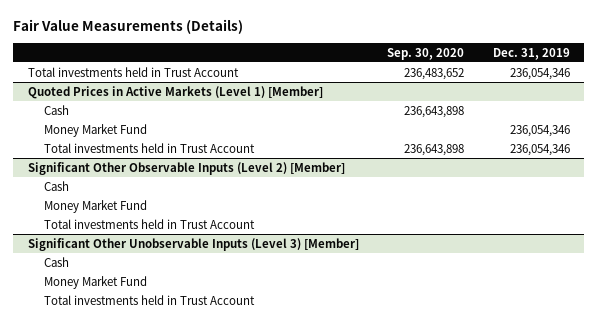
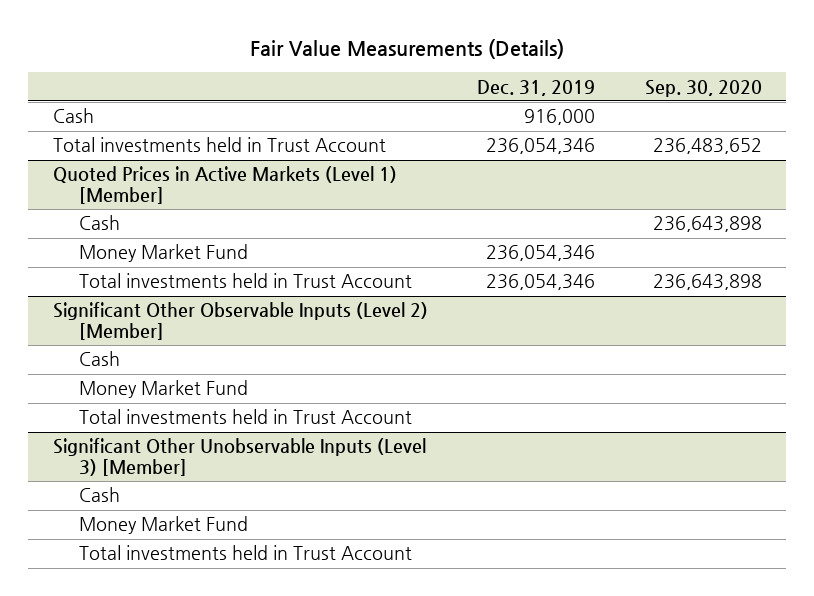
- | Sep. 30, 2020 | Dec. 31, 2019
+ | Dec. 31, 2019 | Sep. 30, 2020
+ Cash | 916,000 |

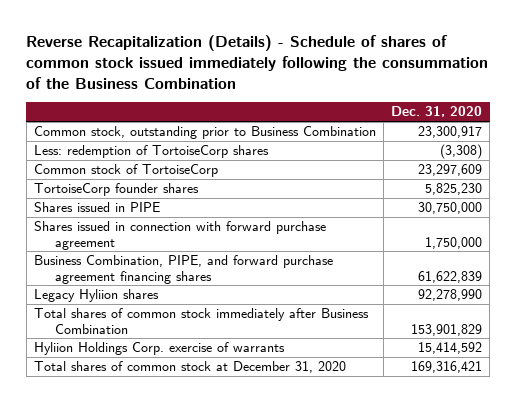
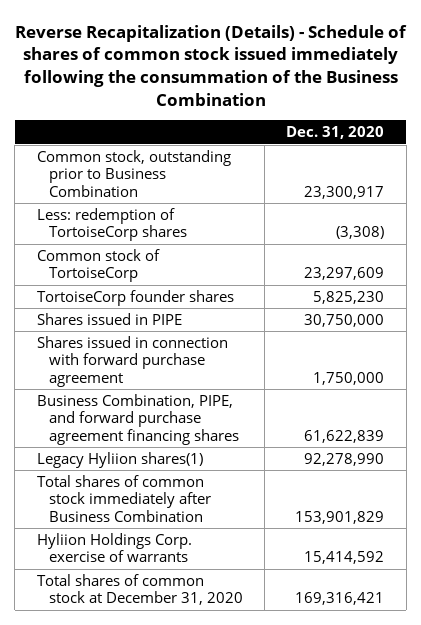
- Legacy Hyliion shares | 92,278,990
+ Legacy Hyliion shares(1) | 92,278,990

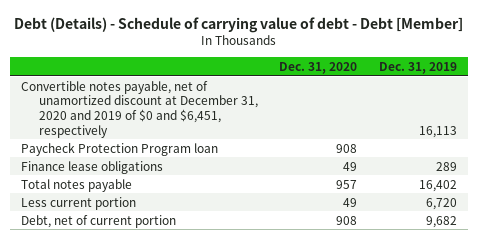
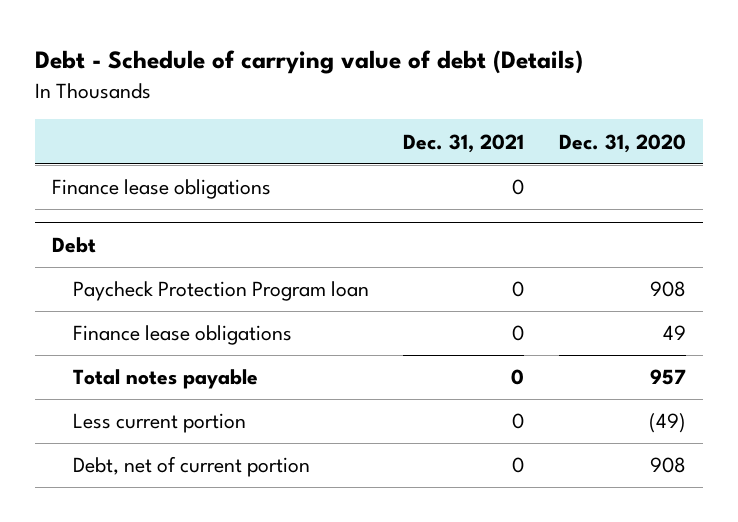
- Debt (Details) - Schedule of carrying value of debt - Debt [Member]
+ Debt - Schedule of carrying value of debt (Details)
- | Dec. 31, 2020 | Dec. 31, 2019
+ | Dec. 31, 2021 | Dec. 31, 2020
- Convertible notes payable, net of unamortized discount at December 31, 2020 and 2019 of $0 and $6,451, respectively | | 16,113
+ Finance lease obligations | 0 |
+ Debt
- Less current portion | 49 | 6,720
+ Less current portion | 0 | (49)

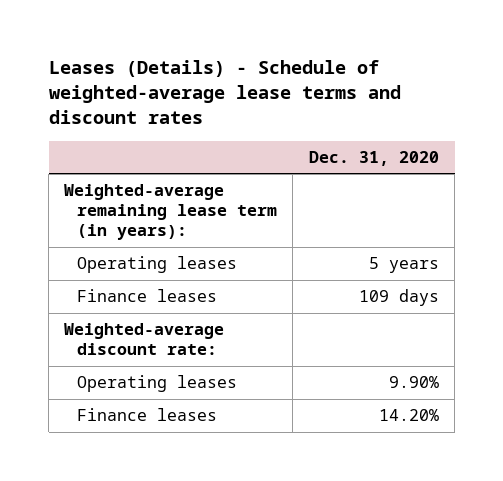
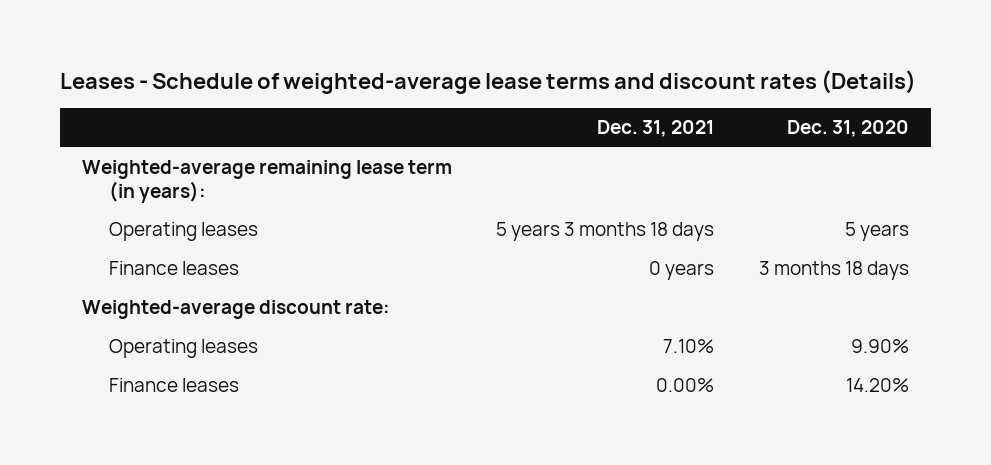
- Leases (Details) - Schedule of weighted-average lease terms and discount rates
+ Leases - Schedule of weighted-average lease terms and discount rates (Details)
- | Dec. 31, 2020
+ | Dec. 31, 2021 | Dec. 31, 2020
- Finance leases | 109 days
+ Finance leases | 0 years | 3 months 18 days

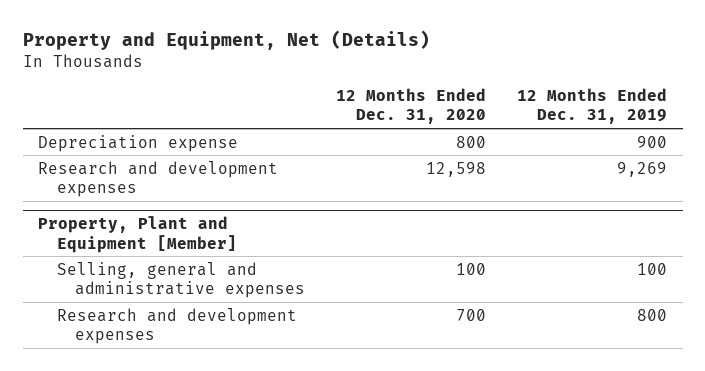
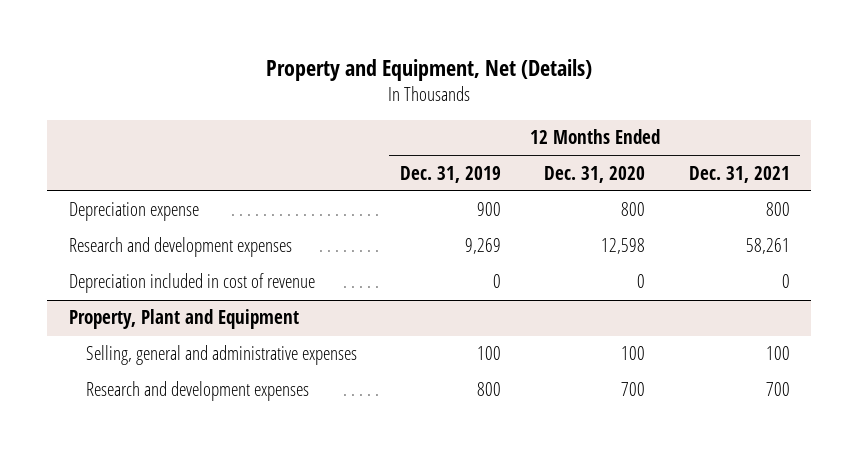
- | 12 Months Ended Dec. 31, 2020 | 12 Months Ended Dec. 31, 2019
+ | 12 Months Ended Dec. 31, 2019 | 12 Months Ended Dec. 31, 2020 | 12 Months Ended Dec. 31, 2021
- Property, Plant and Equipment [Member]
+ Depreciation included in cost of revenue | 0 | 0 | 0
+ Property, Plant and Equipment

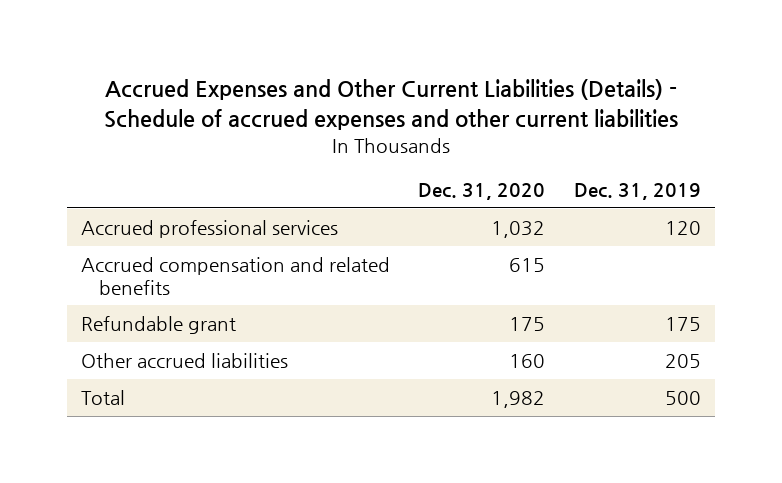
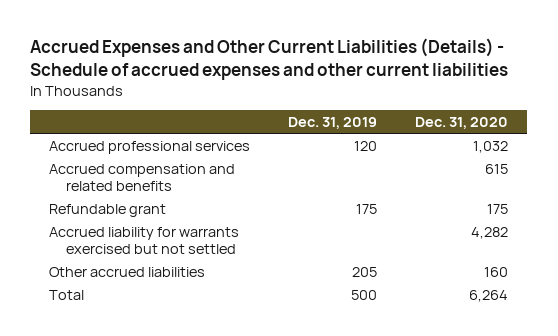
- | Dec. 31, 2020 | Dec. 31, 2019
+ | Dec. 31, 2019 | Dec. 31, 2020
+ Accrued liability for warrants exercised but not settled | | 4,282
- Total | 1,982 | 500
+ Total | 500 | 6,264

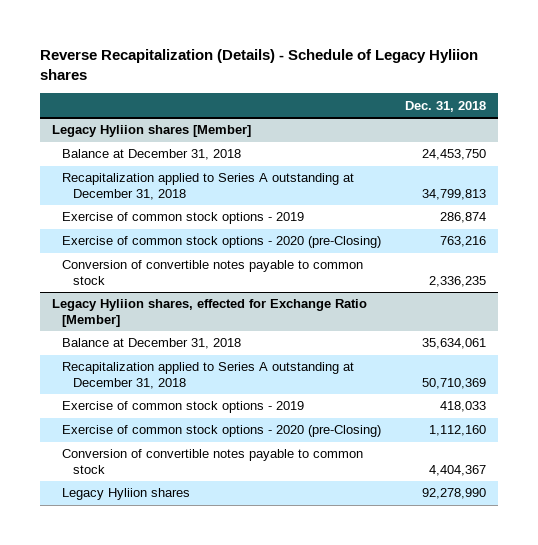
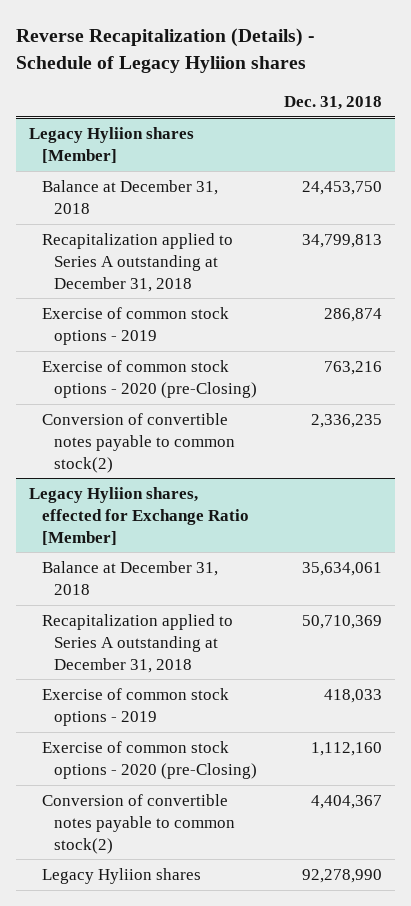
@ Legacy Hyliion shares [Member]
- Conversion of convertible notes payable to common stock | 2,336,235
+ Conversion of convertible notes payable to common stock(2) | 2,336,235
@ Legacy Hyliion shares, effected for Exchange Ratio [Member]
- Conversion of convertible notes payable to common stock | 4,404,367
+ Conversion of convertible notes payable to common stock(2) | 4,404,367

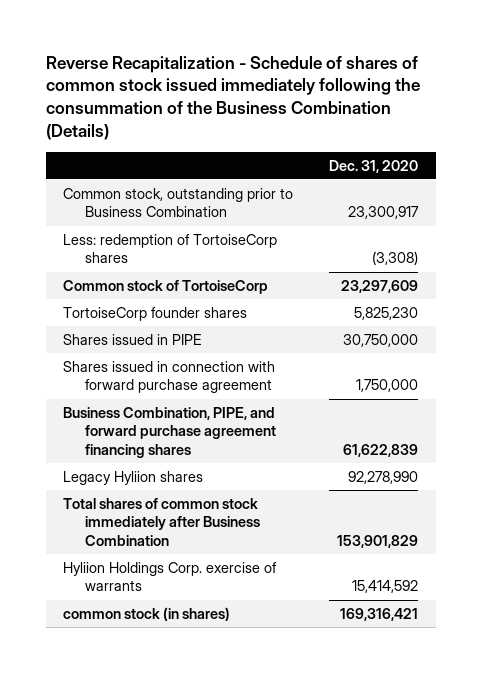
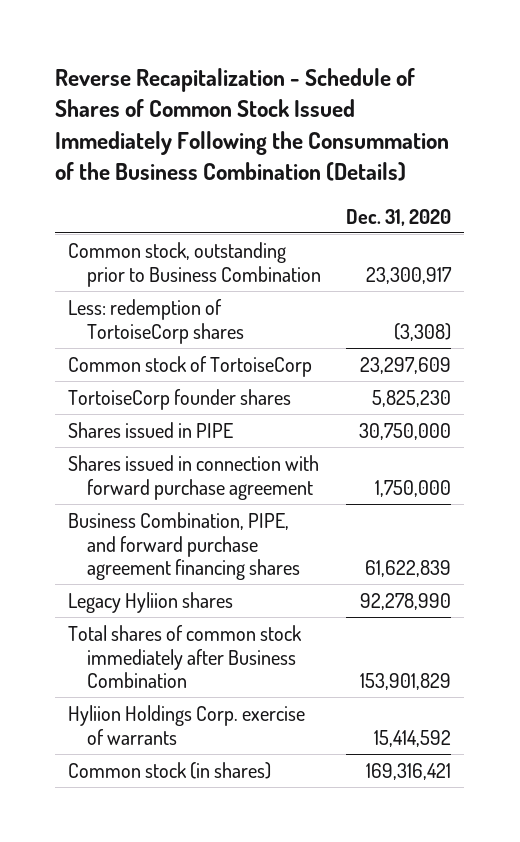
- Reverse Recapitalization - Schedule of shares of common stock issued immediately following the consummation of the Business Combination (Details)
+ Reverse Recapitalization - Schedule of Shares of Common Stock Issued Immediately Following the Consummation of the Business Combination (Details)
- common stock (in shares) | 169,316,421
+ Common stock (in shares) | 169,316,421

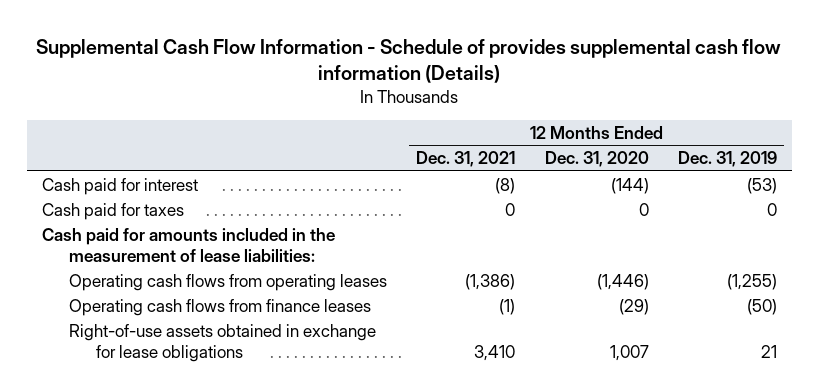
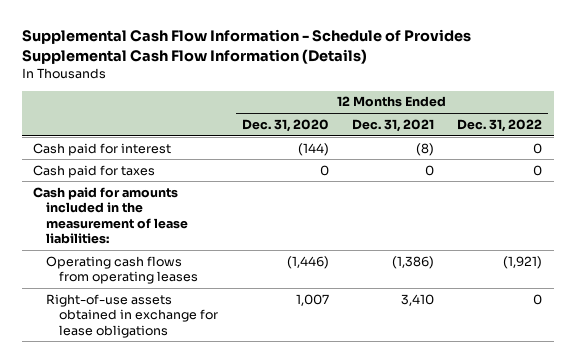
- Supplemental Cash Flow Information - Schedule of provides supplemental cash flow information (Details)
+ Supplemental Cash Flow Information - Schedule of Provides Supplemental Cash Flow Information (Details)
- | 12 Months Ended Dec. 31, 2021 | 12 Months Ended Dec. 31, 2020 | 12 Months Ended Dec. 31, 2019
+ | 12 Months Ended Dec. 31, 2020 | 12 Months Ended Dec. 31, 2021 | 12 Months Ended Dec. 31, 2022
- Operating cash flows from finance leases | (1) | (29) | (50)

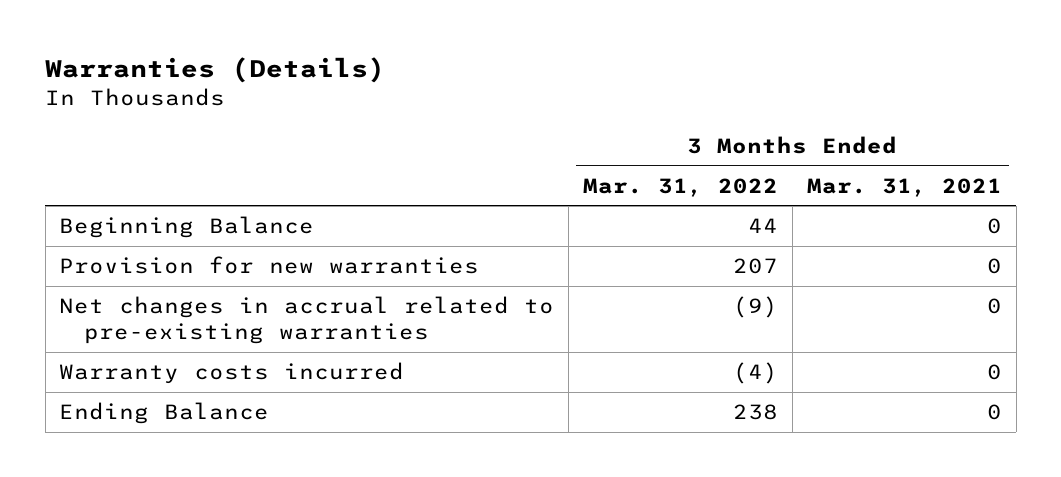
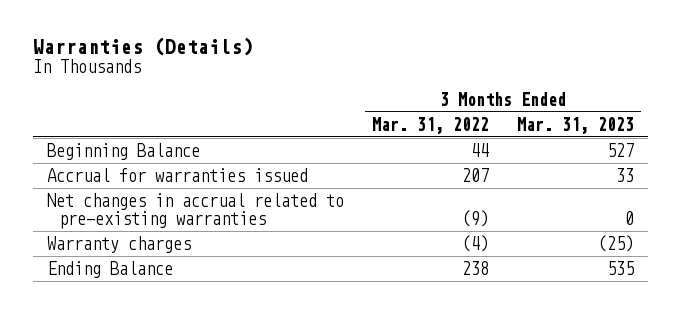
- | 3 Months Ended Mar. 31, 2022 | 3 Months Ended Mar. 31, 2021
+ | 3 Months Ended Mar. 31, 2022 | 3 Months Ended Mar. 31, 2023
- Provision for new warranties | 207 | 0
+ Accrual for warranties issued | 207 | 33
- Warranty costs incurred | (4) | 0
+ Warranty charges | (4) | (25)

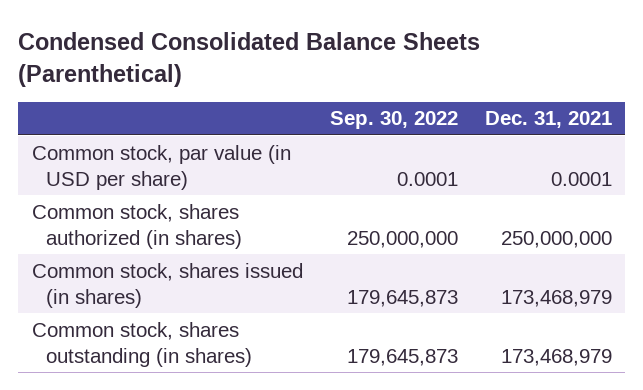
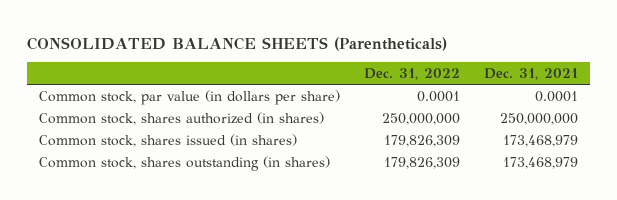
- Condensed Consolidated Balance Sheets (Parenthetical)
+ CONSOLIDATED BALANCE SHEETS (Parentheticals)
- | Sep. 30, 2022 | Dec. 31, 2021
+ | Dec. 31, 2022 | Dec. 31, 2021
- Common stock, par value (in USD per share) | 0.0001 | 0.0001
+ Common stock, par value (in dollars per share) | 0.0001 | 0.0001

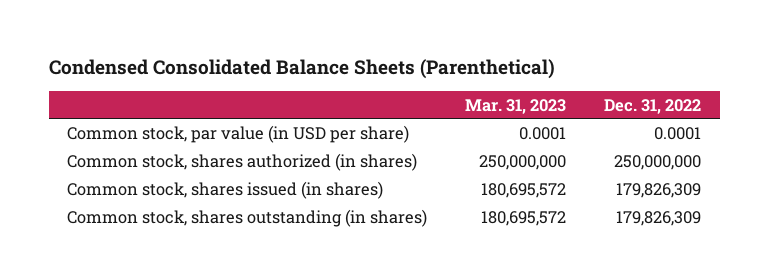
- CONSOLIDATED BALANCE SHEETS (Parentheticals)
+ Condensed Consolidated Balance Sheets (Parenthetical)
- | Dec. 31, 2022 | Dec. 31, 2021
+ | Mar. 31, 2023 | Dec. 31, 2022
- Common stock, par value (in dollars per share) | 0.0001 | 0.0001
+ Common stock, par value (in USD per share) | 0.0001 | 0.0001

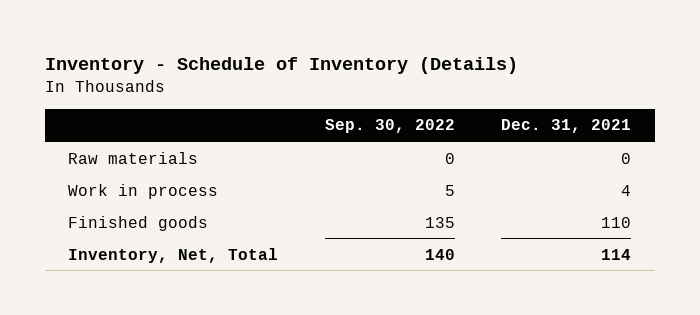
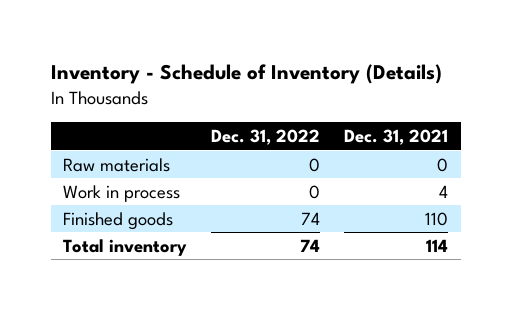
- | Sep. 30, 2022 | Dec. 31, 2021
+ | Dec. 31, 2022 | Dec. 31, 2021
- Inventory, Net, Total | 140 | 114
+ Total inventory | 74 | 114

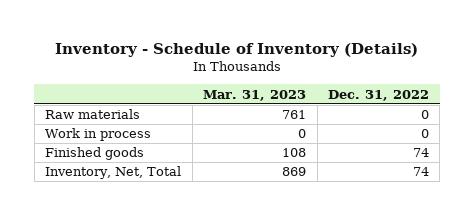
- | Dec. 31, 2022 | Dec. 31, 2021
+ | Mar. 31, 2023 | Dec. 31, 2022
- Total inventory | 74 | 114
+ Inventory, Net, Total | 869 | 74

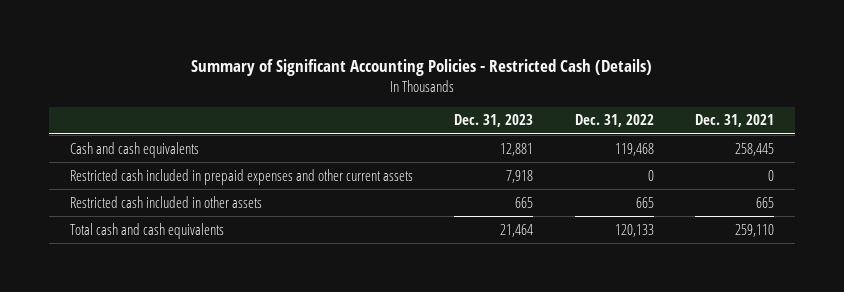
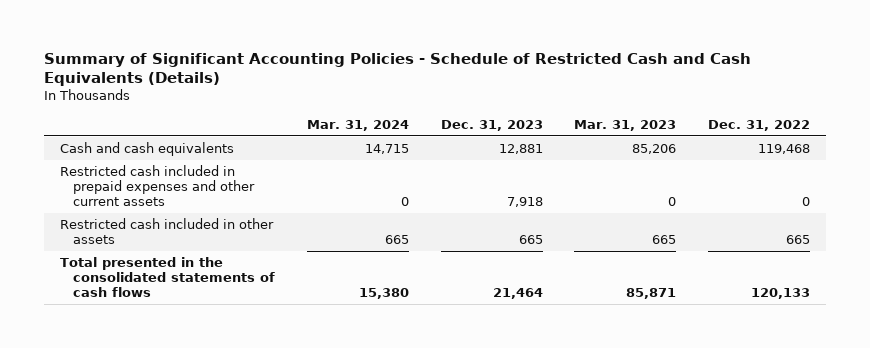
- Summary of Significant Accounting Policies - Restricted Cash (Details)
+ Summary of Significant Accounting Policies - Schedule of Restricted Cash and Cash Equivalents (Details)
- | Dec. 31, 2023 | Dec. 31, 2022 | Dec. 31, 2021
+ | Mar. 31, 2024 | Dec. 31, 2023 | Mar. 31, 2023 | Dec. 31, 2022
- Total cash and cash equivalents | 21,464 | 120,133 | 259,110
+ Total presented in the consolidated statements of cash flows | 15,380 | 21,464 | 85,871 | 120,133

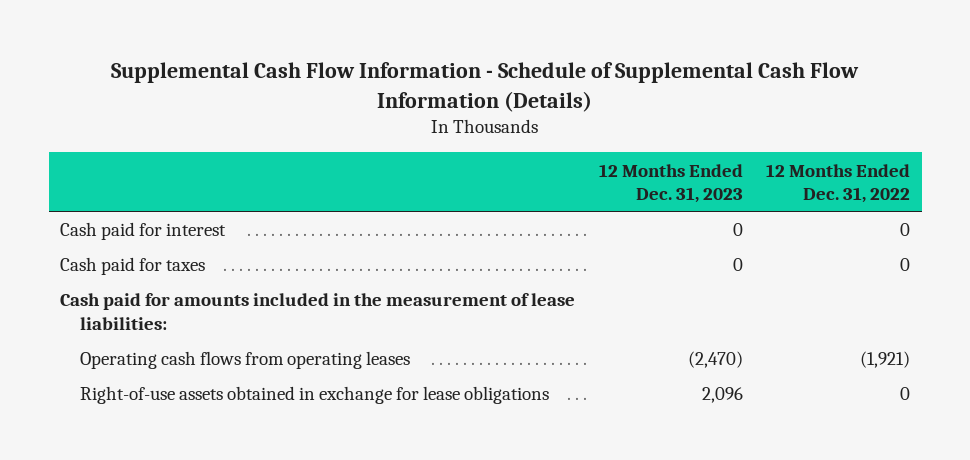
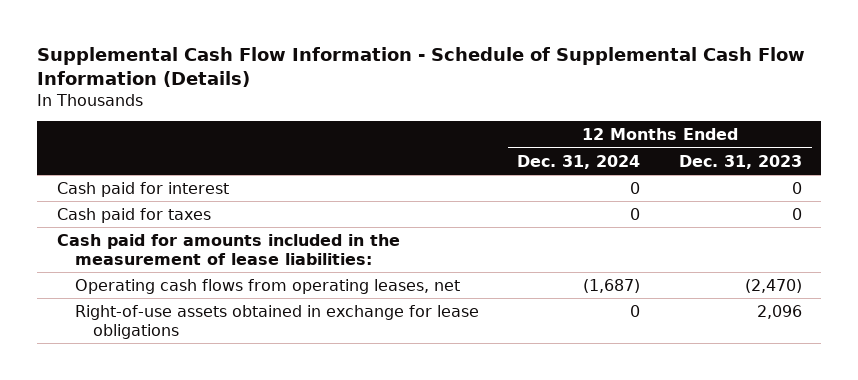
- | 12 Months Ended Dec. 31, 2023 | 12 Months Ended Dec. 31, 2022
+ | 12 Months Ended Dec. 31, 2024 | 12 Months Ended Dec. 31, 2023
- Operating cash flows from operating leases | (2,470) | (1,921)
+ Operating cash flows from operating leases, net | (1,687) | (2,470)

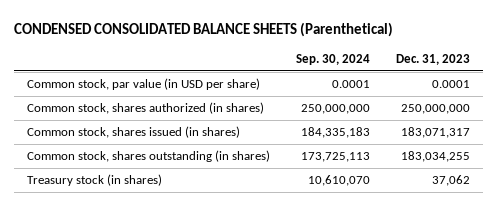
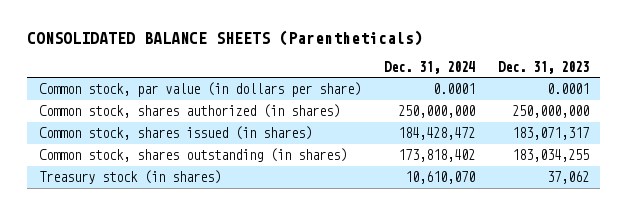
- CONDENSED CONSOLIDATED BALANCE SHEETS (Parenthetical)
+ CONSOLIDATED BALANCE SHEETS (Parentheticals)
- | Sep. 30, 2024 | Dec. 31, 2023
+ | Dec. 31, 2024 | Dec. 31, 2023
- Common stock, par value (in USD per share) | 0.0001 | 0.0001
+ Common stock, par value (in dollars per share) | 0.0001 | 0.0001

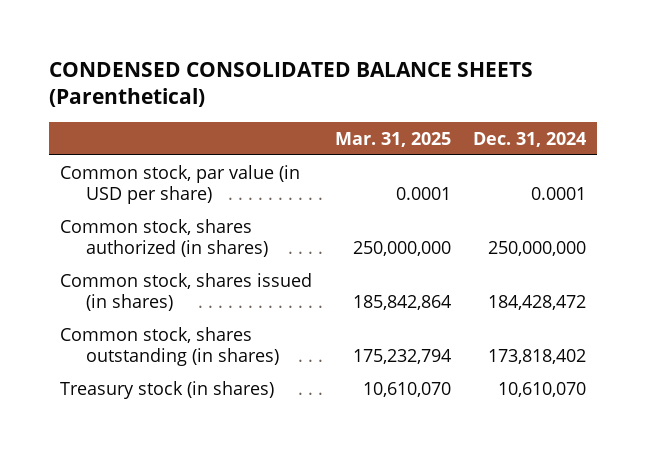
- CONSOLIDATED BALANCE SHEETS (Parentheticals)
+ CONDENSED CONSOLIDATED BALANCE SHEETS (Parenthetical)
- | Dec. 31, 2024 | Dec. 31, 2023
+ | Mar. 31, 2025 | Dec. 31, 2024
- Common stock, par value (in dollars per share) | 0.0001 | 0.0001
+ Common stock, par value (in USD per share) | 0.0001 | 0.0001

